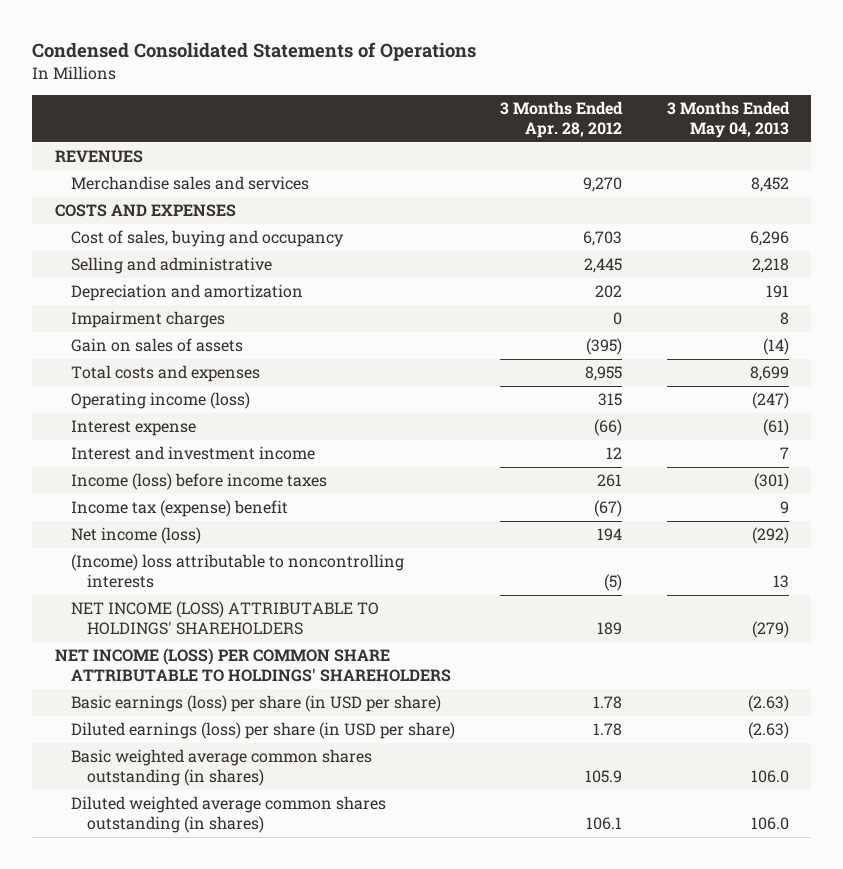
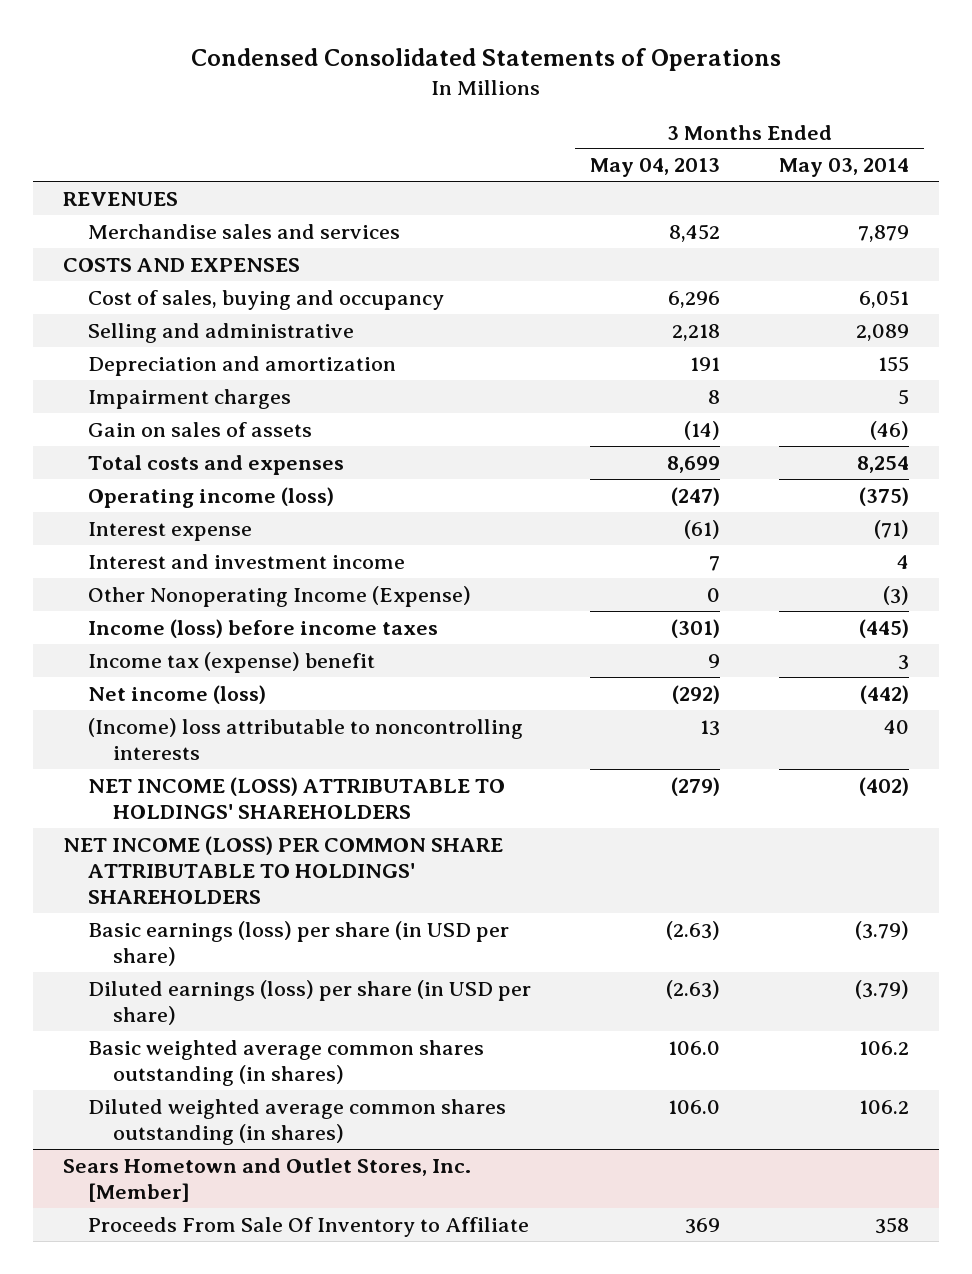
- | 3 Months Ended Apr. 28, 2012 | 3 Months Ended May 04, 2013
+ | 3 Months Ended May 04, 2013 | 3 Months Ended May 03, 2014
+ Other Nonoperating Income (Expense) | 0 | (3)
+ Sears Hometown and Outlet Stores, Inc. [Member]
+ Proceeds From Sale Of Inventory to Affiliate | 369 | 358

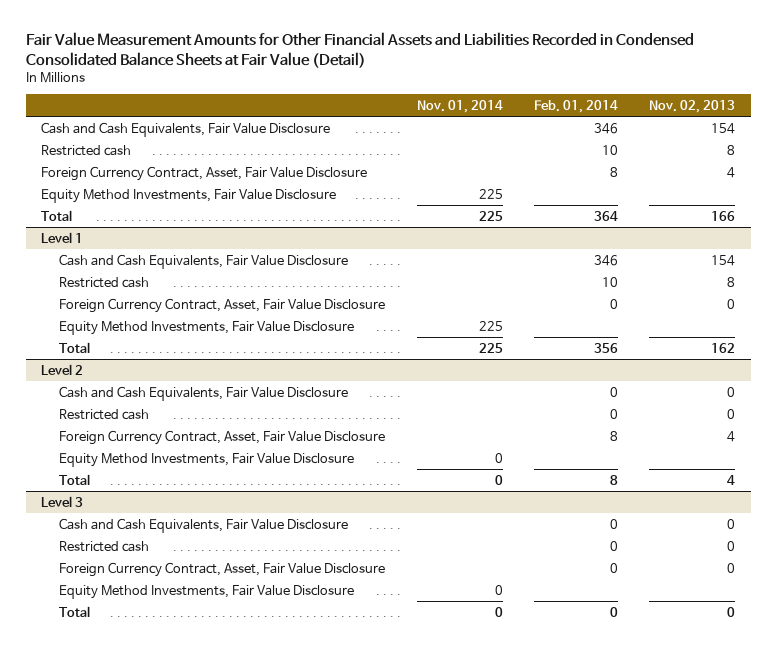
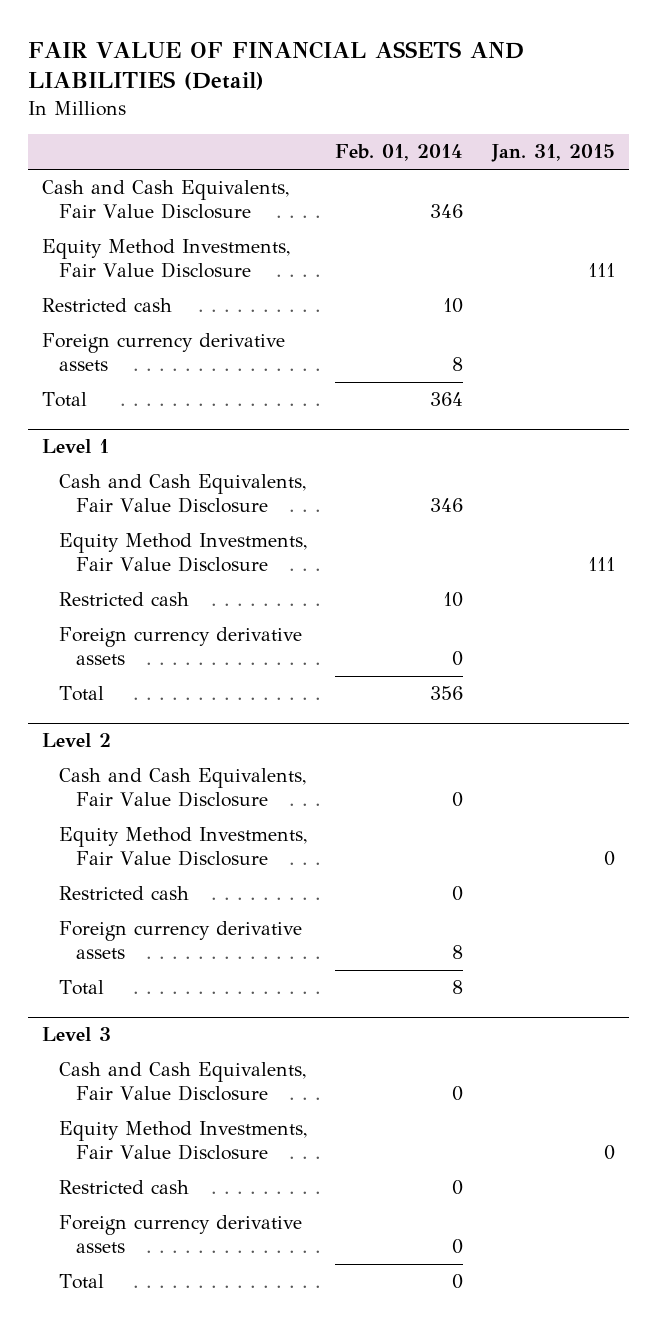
- Fair Value Measurement Amounts for Other Financial Assets and Liabilities Recorded in Condensed Consolidated Balance Sheets at Fair Value (Detail)
+ FAIR VALUE OF FINANCIAL ASSETS AND LIABILITIES (Detail)
- | Nov. 01, 2014 | Feb. 01, 2014 | Nov. 02, 2013
+ | Feb. 01, 2014 | Jan. 31, 2015
- Foreign Currency Contract, Asset, Fair Value Disclosure | | 8 | 4
moved down: Restricted cash | 10 |
+ Foreign currency derivative assets | 8 |
@ Level 1
- Foreign Currency Contract, Asset, Fair Value Disclosure | | 0 | 0
moved down: Restricted cash | 10 |
+ Foreign currency derivative assets | 0 |
@ Level 2
- Foreign Currency Contract, Asset, Fair Value Disclosure | | 8 | 4
moved down: Restricted cash | 0 |
+ Foreign currency derivative assets | 8 |
@ Level 3
- Foreign Currency Contract, Asset, Fair Value Disclosure | | 0 | 0
moved down: Restricted cash | 0 |
+ Foreign currency derivative assets | 0 |

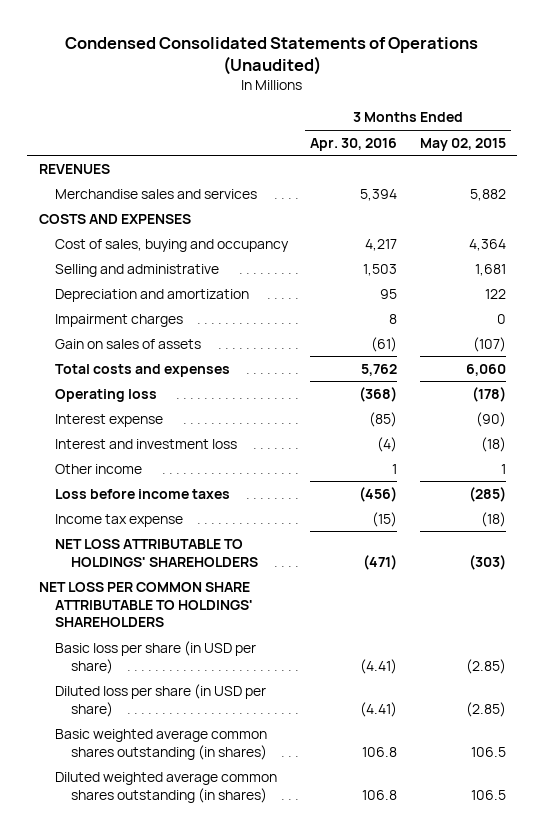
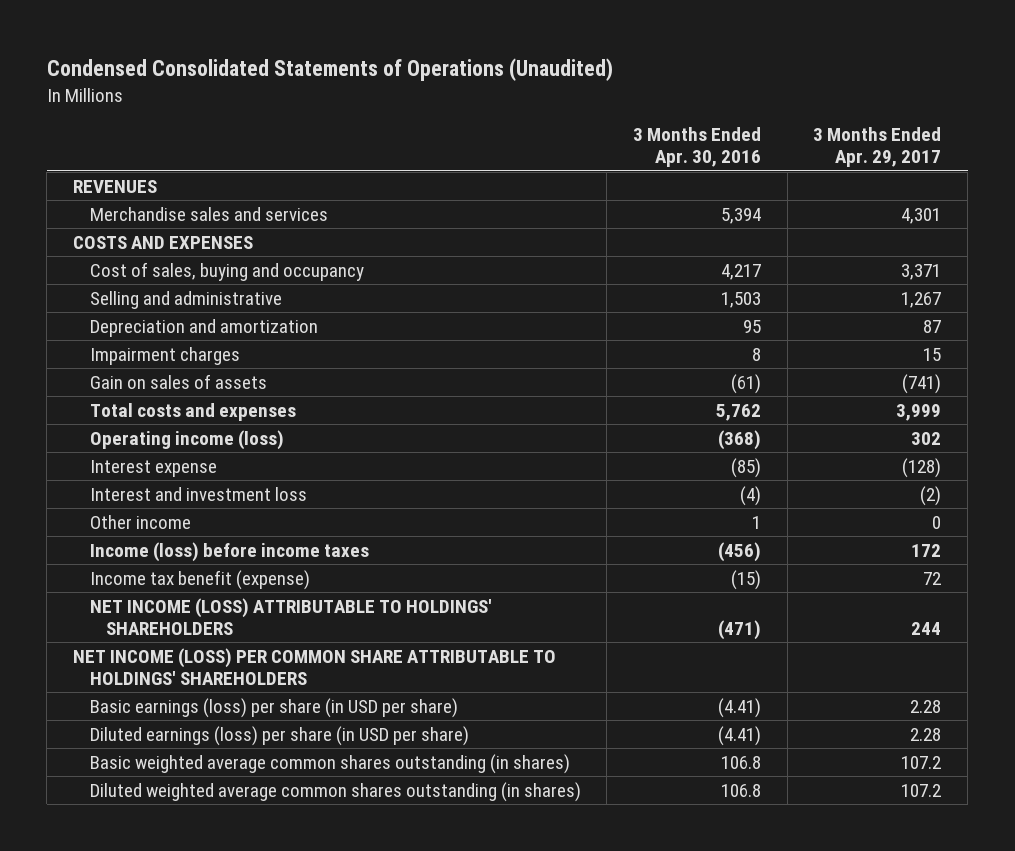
- | 3 Months Ended Apr. 30, 2016 | 3 Months Ended May 02, 2015
+ | 3 Months Ended Apr. 30, 2016 | 3 Months Ended Apr. 29, 2017
- Operating loss | (368) | (178)
+ Operating income (loss) | (368) | 302
- Loss before income taxes | (456) | (285)
- Income tax expense | (15) | (18)
- NET LOSS ATTRIBUTABLE TO HOLDINGS' SHAREHOLDERS | (471) | (303)
- NET LOSS PER COMMON SHARE ATTRIBUTABLE TO HOLDINGS' SHAREHOLDERS
- Basic loss per share (in USD per share) | (4.41) | (2.85)
- Diluted loss per share (in USD per share) | (4.41) | (2.85)
+ Income (loss) before income taxes | (456) | 172
+ Income tax benefit (expense) | (15) | 72
+ NET INCOME (LOSS) ATTRIBUTABLE TO HOLDINGS' SHAREHOLDERS | (471) | 244
+ NET INCOME (LOSS) PER COMMON SHARE ATTRIBUTABLE TO HOLDINGS' SHAREHOLDERS
+ Basic earnings (loss) per share (in USD per share) | (4.41) | 2.28
+ Diluted earnings (loss) per share (in USD per share) | (4.41) | 2.28

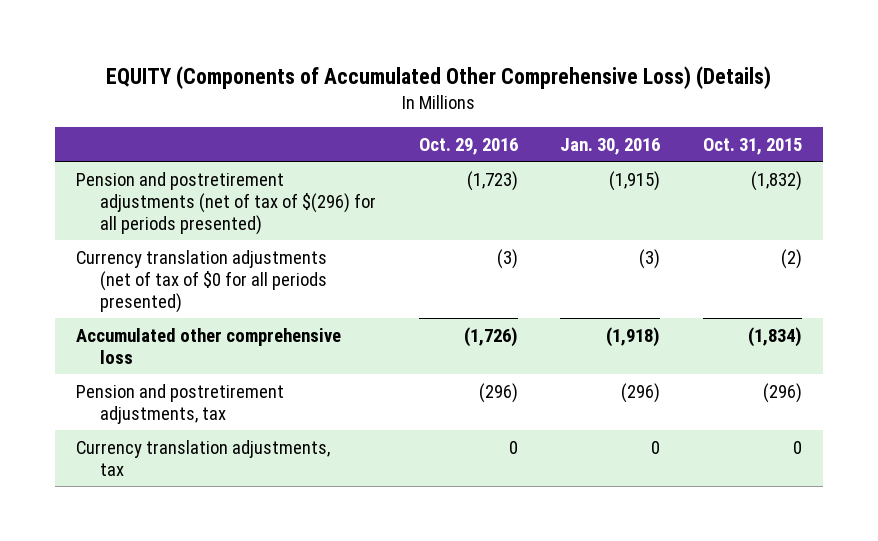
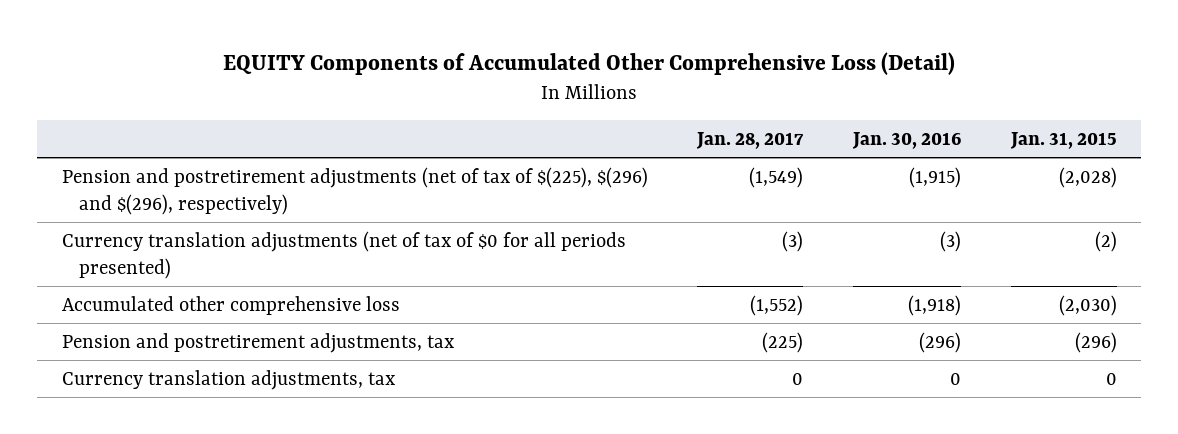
- EQUITY (Components of Accumulated Other Comprehensive Loss) (Details)
+ EQUITY Components of Accumulated Other Comprehensive Loss (Detail)
- | Oct. 29, 2016 | Jan. 30, 2016 | Oct. 31, 2015
+ | Jan. 28, 2017 | Jan. 30, 2016 | Jan. 31, 2015
- Pension and postretirement adjustments (net of tax of $(296) for all periods presented) | (1,723) | (1,915) | (1,832)
+ Pension and postretirement adjustments (net of tax of $(225), $(296) and $(296), respectively) | (1,549) | (1,915) | (2,028)

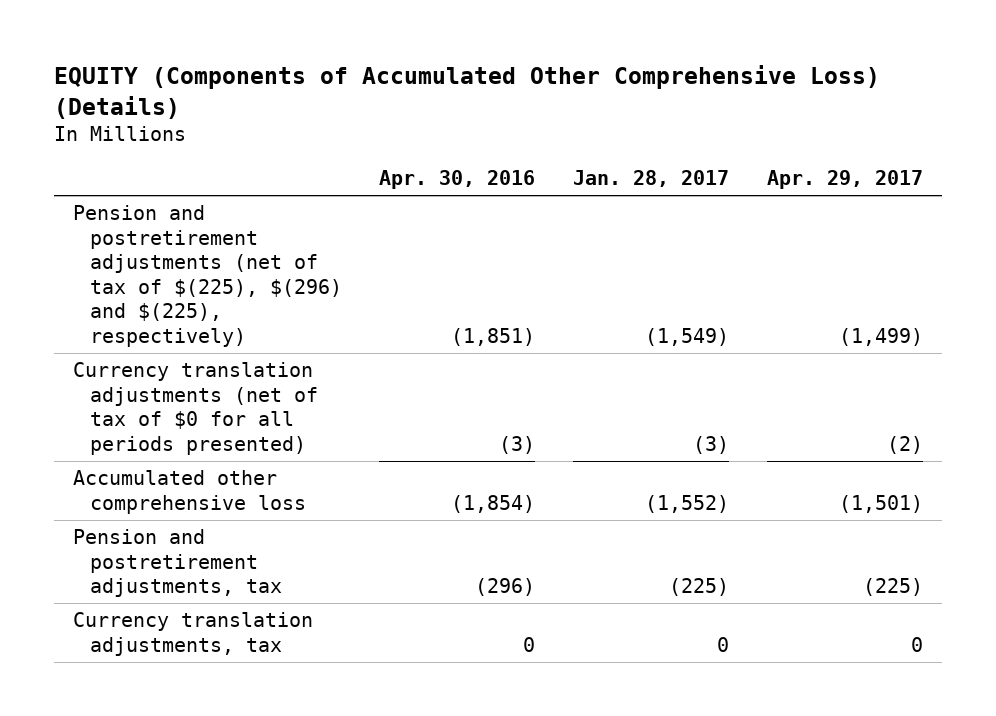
- EQUITY Components of Accumulated Other Comprehensive Loss (Detail)
+ EQUITY (Components of Accumulated Other Comprehensive Loss) (Details)
- | Jan. 28, 2017 | Jan. 30, 2016 | Jan. 31, 2015
+ | Apr. 30, 2016 | Jan. 28, 2017 | Apr. 29, 2017
- Pension and postretirement adjustments (net of tax of $(225), $(296) and $(296), respectively) | (1,549) | (1,915) | (2,028)
+ Pension and postretirement adjustments (net of tax of $(225), $(296) and $(225), respectively) | (1,851) | (1,549) | (1,499)

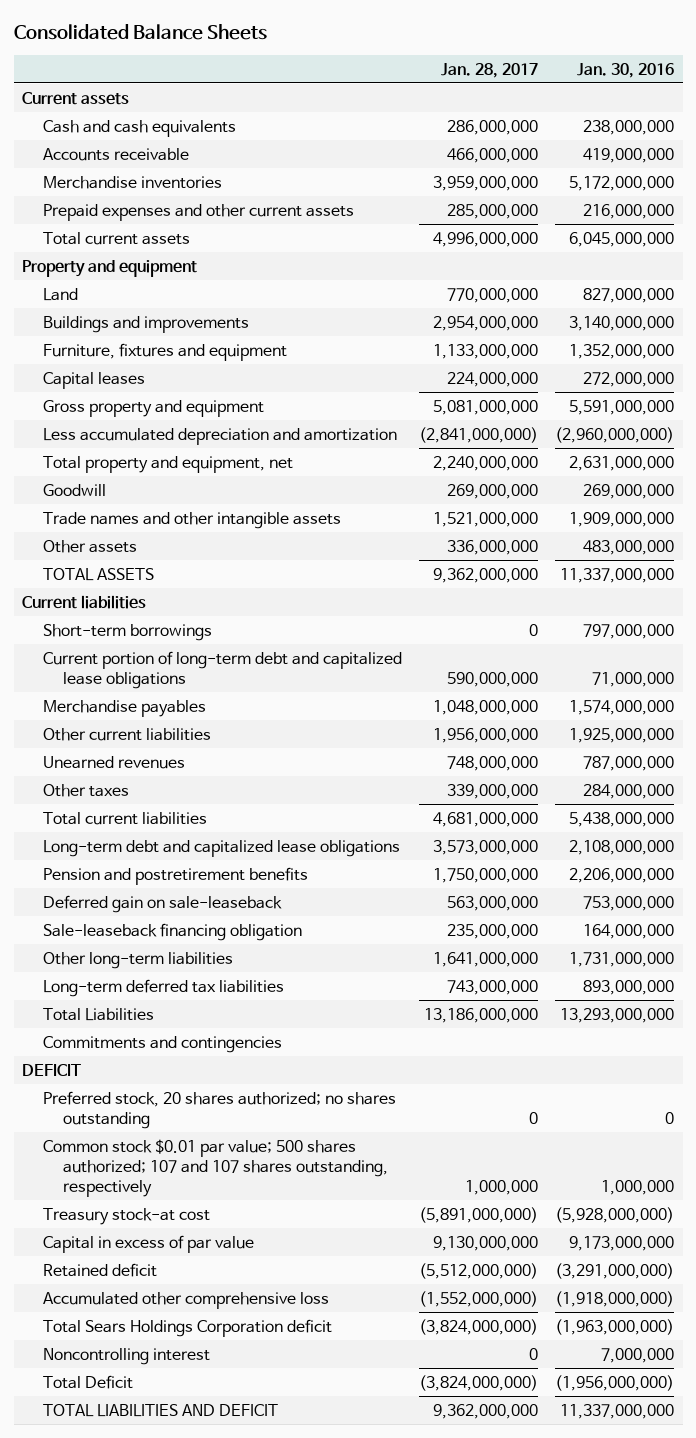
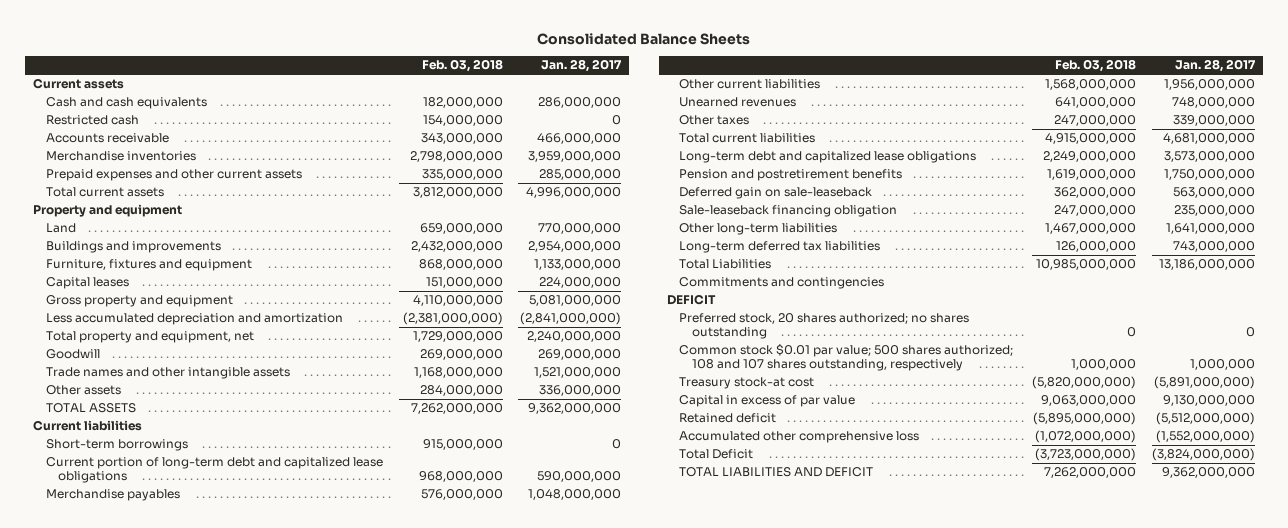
- | Jan. 28, 2017 | Jan. 30, 2016
+ | Feb. 03, 2018 | Jan. 28, 2017
+ Restricted cash | 154,000,000 | 0
- Common stock $0.01 par value; 500 shares authorized; 107 and 107 shares outstanding, respectively | 1,000,000 | 1,000,000
+ Common stock $0.01 par value; 500 shares authorized; 108 and 107 shares outstanding, respectively | 1,000,000 | 1,000,000
- Total Sears Holdings Corporation deficit | (3,824,000,000) | (1,963,000,000)
- Noncontrolling interest | 0 | 7,000,000

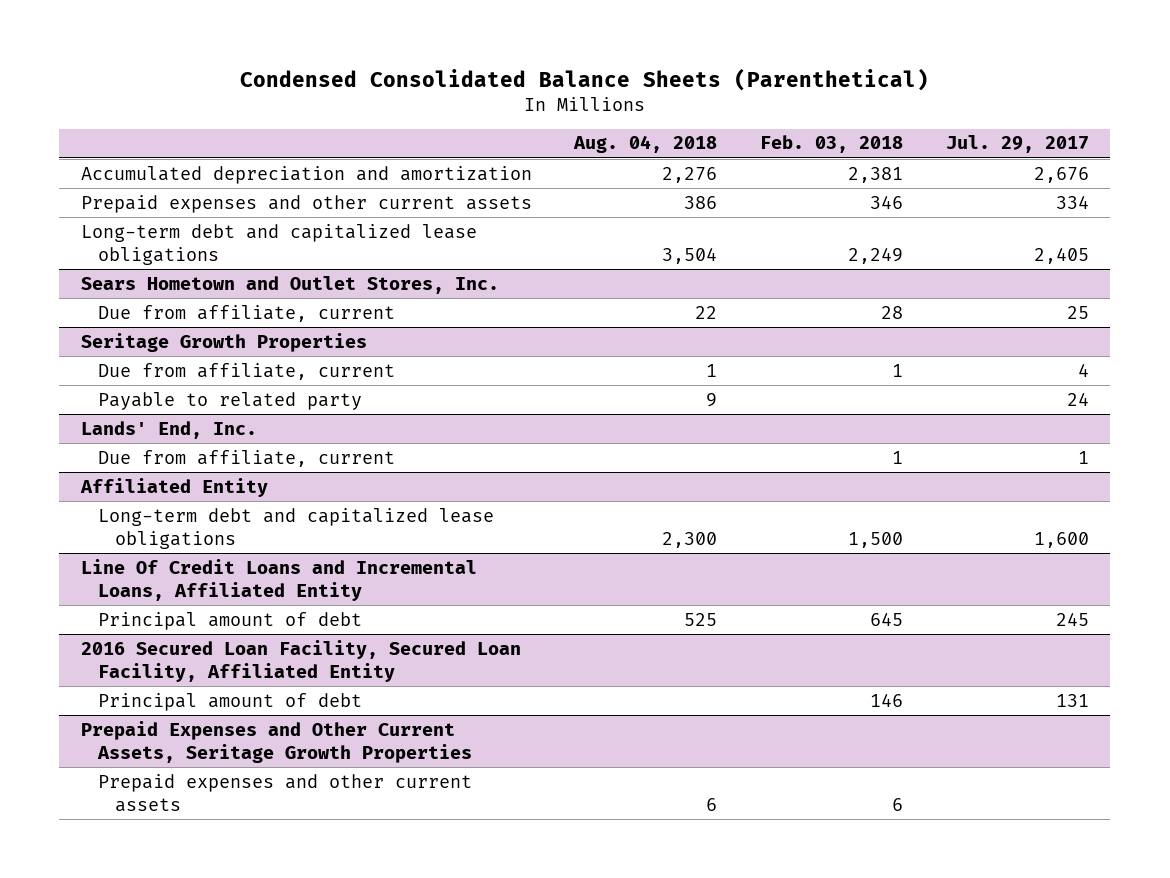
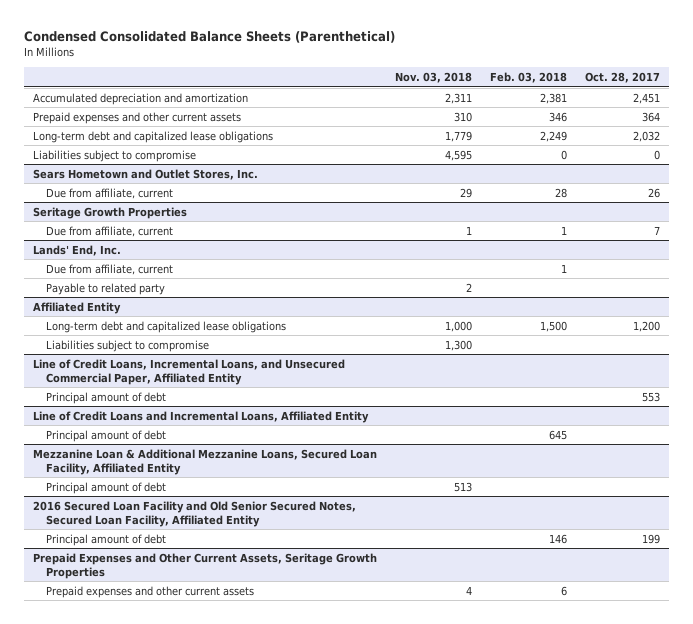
- | Aug. 04, 2018 | Feb. 03, 2018 | Jul. 29, 2017
+ | Nov. 03, 2018 | Feb. 03, 2018 | Oct. 28, 2017
+ Liabilities subject to compromise | 4,595 | 0 | 0
@ Seritage Growth Properties
- Payable to related party | 9 | | 24
@ Lands' End, Inc.
+ Payable to related party | 2 | |
- Line Of Credit Loans and Incremental Loans, Affiliated Entity
@ Affiliated Entity
+ Liabilities subject to compromise | 1,300 | |
+ Line of Credit Loans, Incremental Loans, and Unsecured Commercial Paper, Affiliated Entity
+ Principal amount of debt | | | 553
+ Line of Credit Loans and Incremental Loans, Affiliated Entity
- 2016 Secured Loan Facility, Secured Loan Facility, Affiliated Entity
+ Mezzanine Loan & Additional Mezzanine Loans, Secured Loan Facility, Affiliated Entity
+ Principal amount of debt | 513 | |
+ 2016 Secured Loan Facility and Old Senior Secured Notes, Secured Loan Facility, Affiliated Entity

